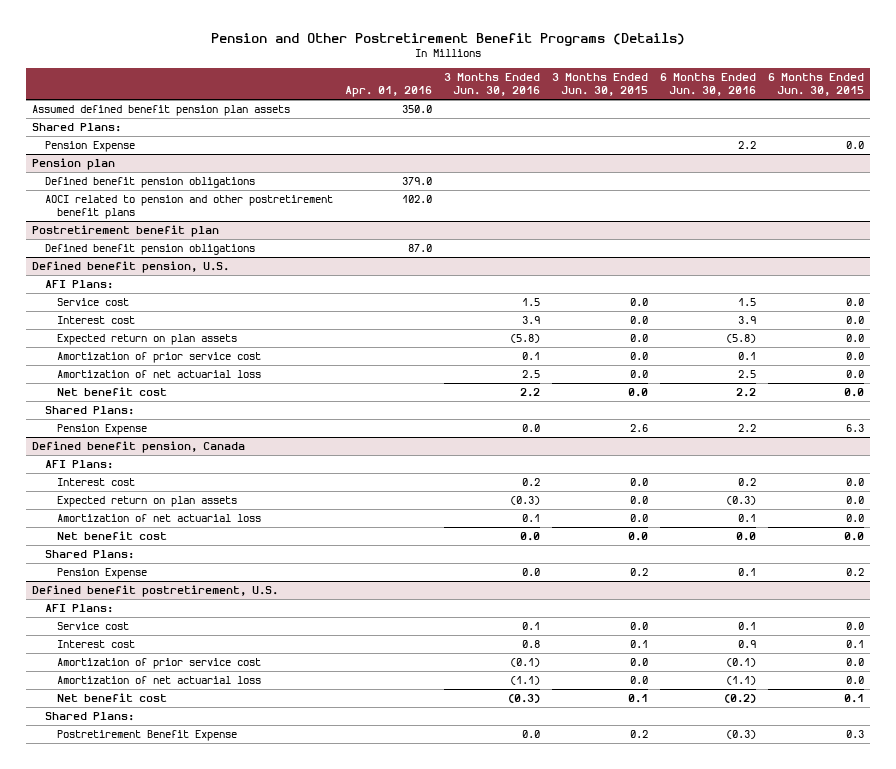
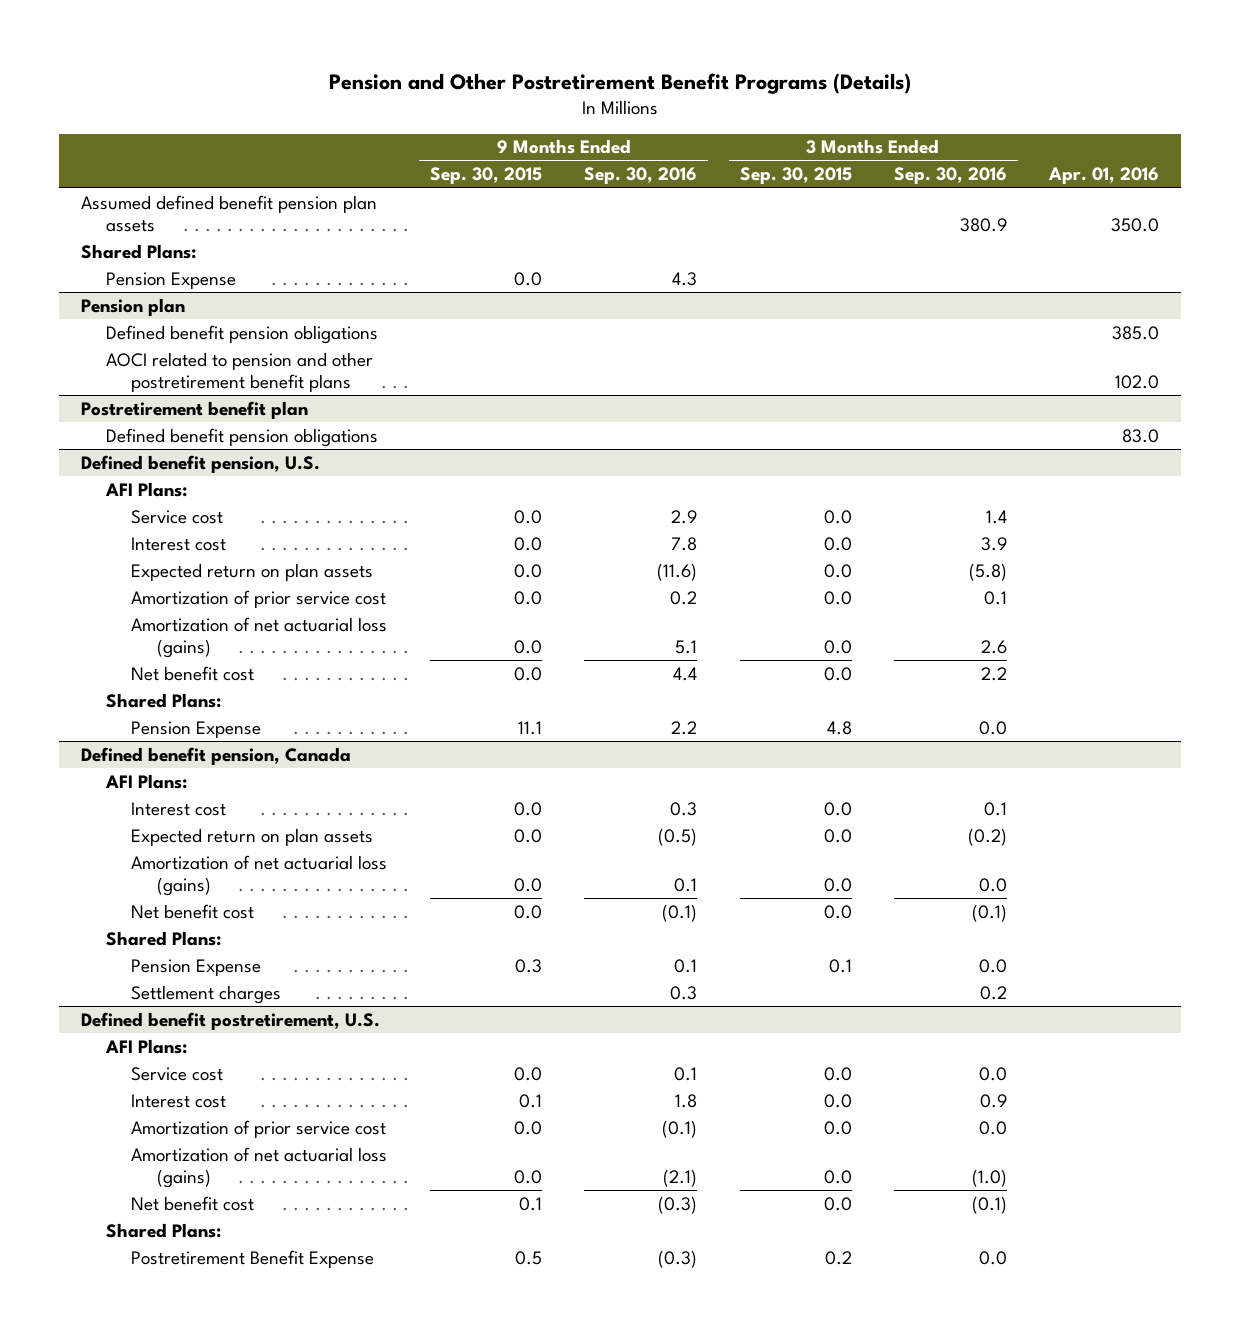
- | Apr. 01, 2016 | 3 Months Ended Jun. 30, 2016 | 3 Months Ended Jun. 30, 2015 | 6 Months Ended Jun. 30, 2016 | 6 Months Ended Jun. 30, 2015
+ | 9 Months Ended Sep. 30, 2015 | 9 Months Ended Sep. 30, 2016 | 3 Months Ended Sep. 30, 2015 | 3 Months Ended Sep. 30, 2016 | Apr. 01, 2016
@ Pension plan
- Defined benefit pension obligations | 379.0 | | | |
+ Defined benefit pension obligations | | | | | 385.0
@ Postretirement benefit plan
- Defined benefit pension obligations | 87.0 | | | |
+ Defined benefit pension obligations | | | | | 83.0
@ Defined benefit pension, U.S.
- Amortization of net actuarial loss | | 2.5 | 0.0 | 2.5 | 0.0
+ Amortization of net actuarial loss (gains) | 0.0 | 5.1 | 0.0 | 2.6 |
@ Defined benefit pension, Canada
- Amortization of net actuarial loss | | 0.1 | 0.0 | 0.1 | 0.0
+ Amortization of net actuarial loss (gains) | 0.0 | 0.1 | 0.0 | 0.0 |
+ Settlement charges | | 0.3 | | 0.2 |
@ Defined benefit postretirement, U.S.
- Amortization of net actuarial loss | | (1.1) | 0.0 | (1.1) | 0.0
+ Amortization of net actuarial loss (gains) | 0.0 | (2.1) | 0.0 | (1.0) |

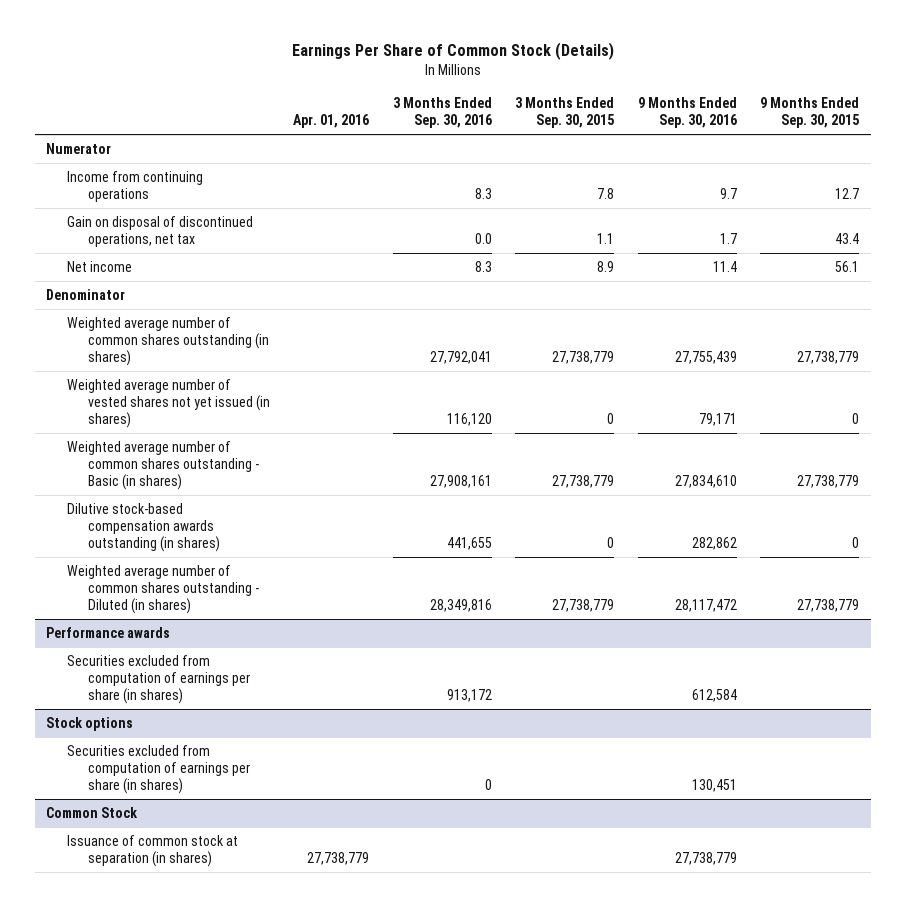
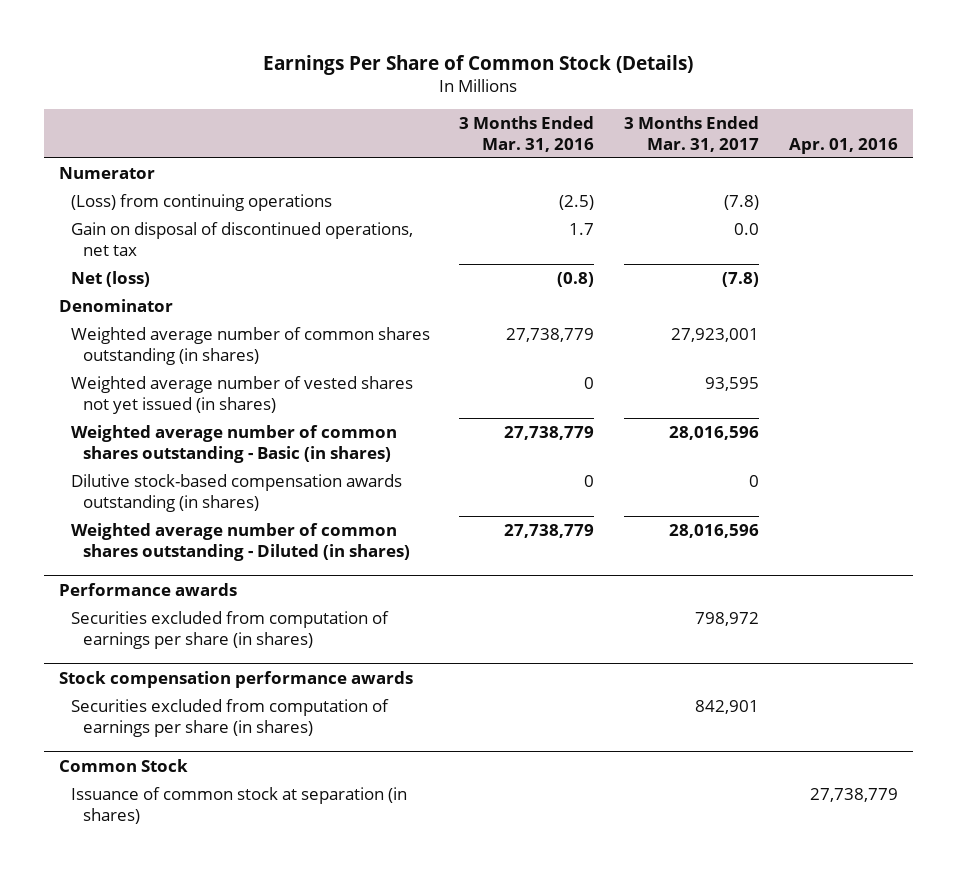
- | Apr. 01, 2016 | 3 Months Ended Sep. 30, 2016 | 3 Months Ended Sep. 30, 2015 | 9 Months Ended Sep. 30, 2016 | 9 Months Ended Sep. 30, 2015
+ | 3 Months Ended Mar. 31, 2016 | 3 Months Ended Mar. 31, 2017 | Apr. 01, 2016
- Income from continuing operations | | 8.3 | 7.8 | 9.7 | 12.7
+ (Loss) from continuing operations | (2.5) | (7.8) |
- Net income | | 8.3 | 8.9 | 11.4 | 56.1
+ Net (loss) | (0.8) | (7.8) |
- Stock options
- Securities excluded from computation of earnings per share (in shares) | | 0 | | 130,451 |
+ Stock compensation performance awards
+ Securities excluded from computation of earnings per share (in shares) | | 842,901 |

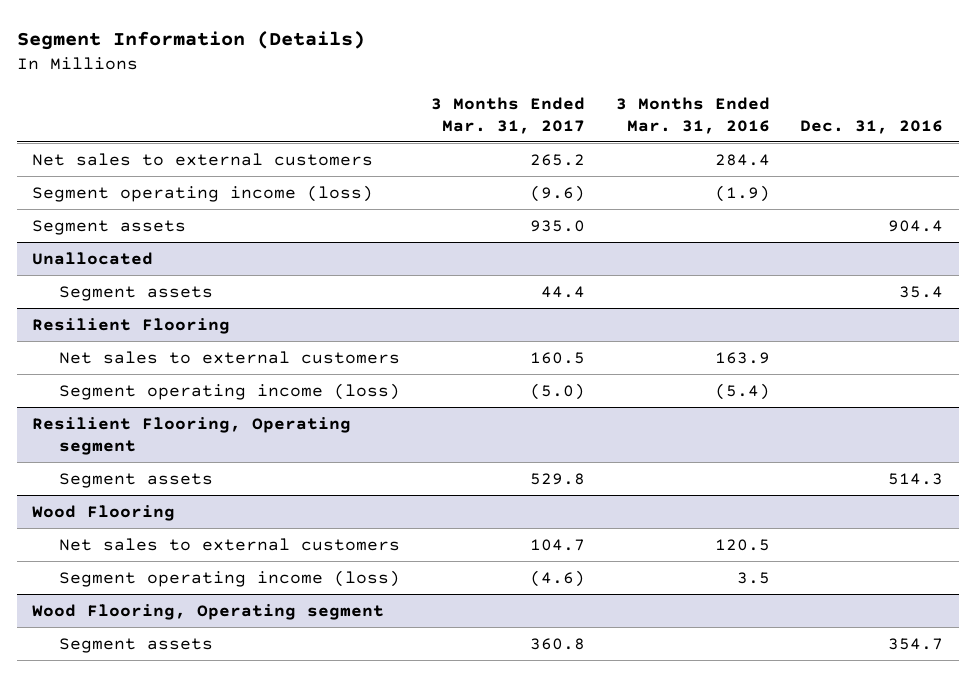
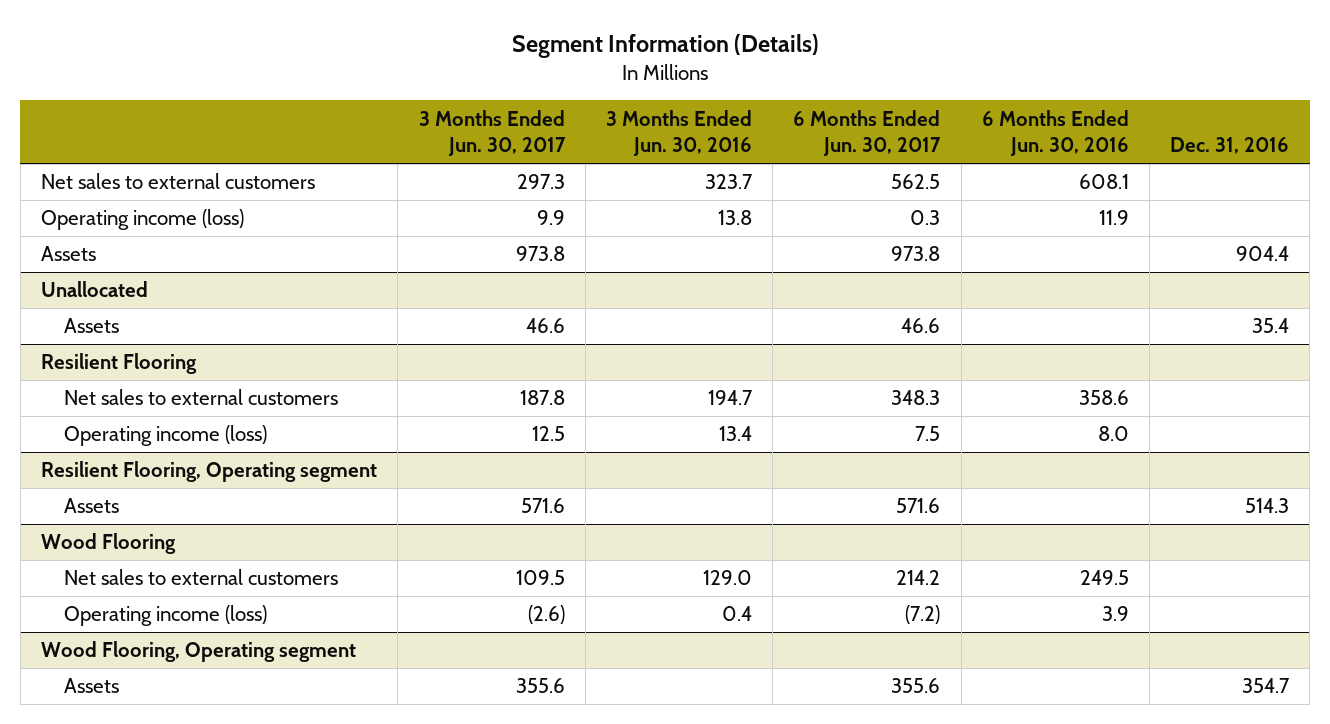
- | 3 Months Ended Mar. 31, 2017 | 3 Months Ended Mar. 31, 2016 | Dec. 31, 2016
+ | 3 Months Ended Jun. 30, 2017 | 3 Months Ended Jun. 30, 2016 | 6 Months Ended Jun. 30, 2017 | 6 Months Ended Jun. 30, 2016 | Dec. 31, 2016
- Segment operating income (loss) | (9.6) | (1.9) |
- Segment assets | 935.0 | | 904.4
+ Operating income (loss) | 9.9 | 13.8 | 0.3 | 11.9 |
+ Assets | 973.8 | | 973.8 | | 904.4
@ Unallocated
- Segment assets | 44.4 | | 35.4
+ Assets | 46.6 | | 46.6 | | 35.4
@ Resilient Flooring
- Segment operating income (loss) | (5.0) | (5.4) |
+ Operating income (loss) | 12.5 | 13.4 | 7.5 | 8.0 |
@ Resilient Flooring, Operating segment
- Segment assets | 529.8 | | 514.3
+ Assets | 571.6 | | 571.6 | | 514.3
@ Wood Flooring
- Segment operating income (loss) | (4.6) | 3.5 |
+ Operating income (loss) | (2.6) | 0.4 | (7.2) | 3.9 |
@ Wood Flooring, Operating segment
- Segment assets | 360.8 | | 354.7
+ Assets | 355.6 | | 355.6 | | 354.7

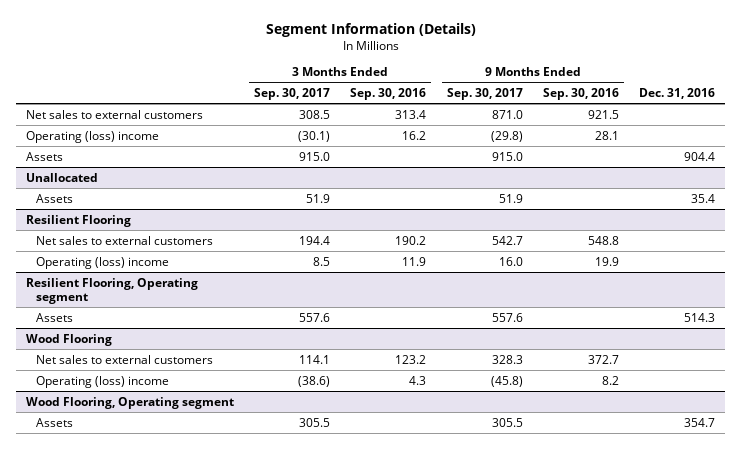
- | 3 Months Ended Jun. 30, 2017 | 3 Months Ended Jun. 30, 2016 | 6 Months Ended Jun. 30, 2017 | 6 Months Ended Jun. 30, 2016 | Dec. 31, 2016
+ | 3 Months Ended Sep. 30, 2017 | 3 Months Ended Sep. 30, 2016 | 9 Months Ended Sep. 30, 2017 | 9 Months Ended Sep. 30, 2016 | Dec. 31, 2016
- Operating income (loss) | 9.9 | 13.8 | 0.3 | 11.9 |
+ Operating (loss) income | (30.1) | 16.2 | (29.8) | 28.1 |
@ Resilient Flooring
- Operating income (loss) | 12.5 | 13.4 | 7.5 | 8.0 |
+ Operating (loss) income | 8.5 | 11.9 | 16.0 | 19.9 |
@ Wood Flooring
- Operating income (loss) | (2.6) | 0.4 | (7.2) | 3.9 |
+ Operating (loss) income | (38.6) | 4.3 | (45.8) | 8.2 |

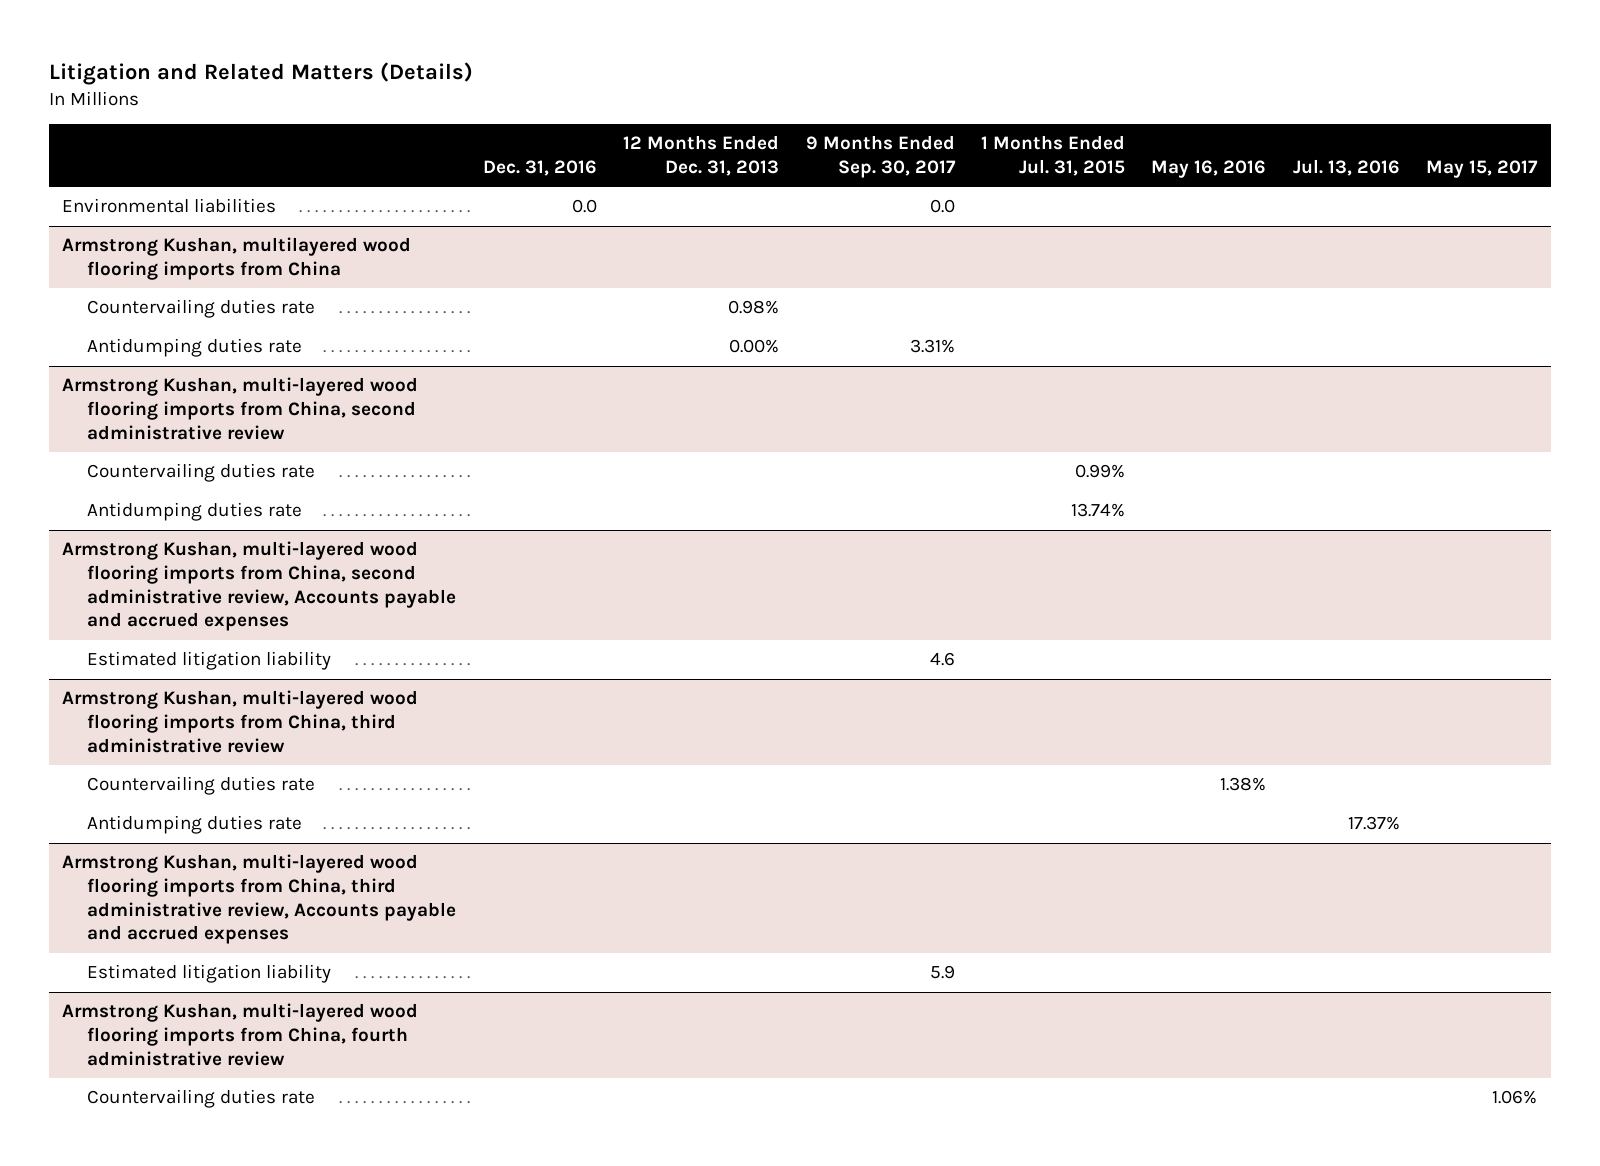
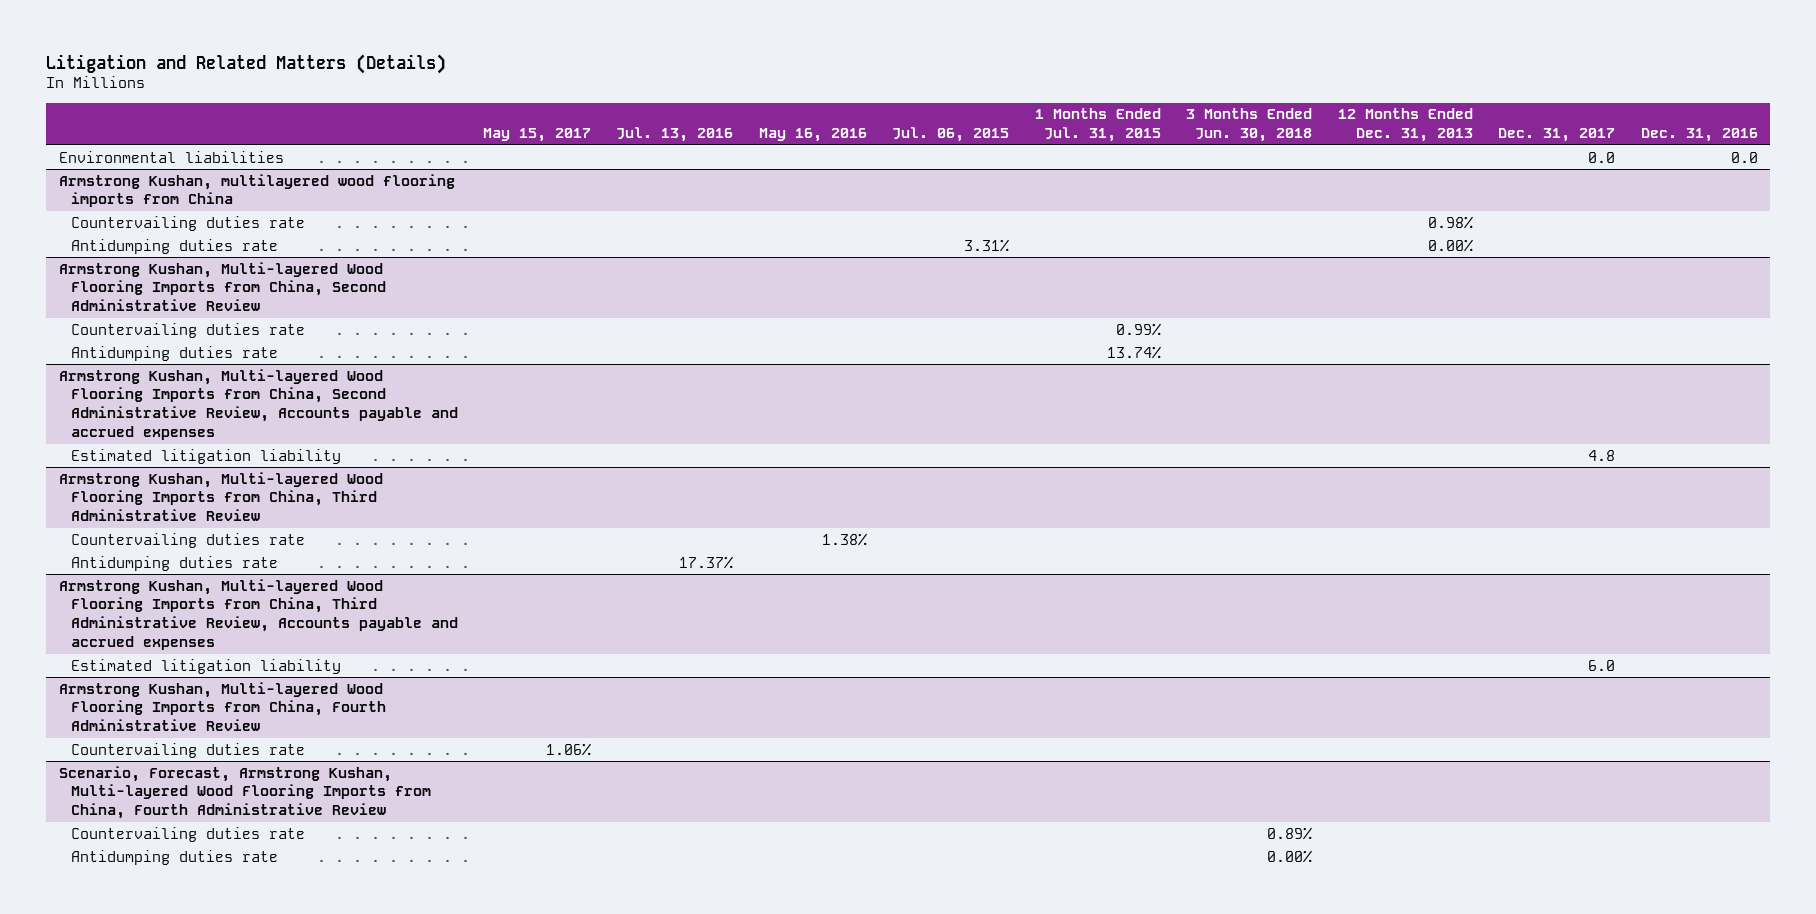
- | Dec. 31, 2016 | 12 Months Ended Dec. 31, 2013 | 9 Months Ended Sep. 30, 2017 | 1 Months Ended Jul. 31, 2015 | May 16, 2016 | Jul. 13, 2016 | May 15, 2017
+ | May 15, 2017 | Jul. 13, 2016 | May 16, 2016 | Jul. 06, 2015 | 1 Months Ended Jul. 31, 2015 | 3 Months Ended Jun. 30, 2018 | 12 Months Ended Dec. 31, 2013 | Dec. 31, 2017 | Dec. 31, 2016
- Armstrong Kushan, multi-layered wood flooring imports from China, second administrative review
+ Armstrong Kushan, Multi-layered Wood Flooring Imports from China, Second Administrative Review
- Armstrong Kushan, multi-layered wood flooring imports from China, second administrative review, Accounts payable and accrued expenses
+ Armstrong Kushan, Multi-layered Wood Flooring Imports from China, Second Administrative Review, Accounts payable and accrued expenses
- Armstrong Kushan, multi-layered wood flooring imports from China, third administrative review
+ Armstrong Kushan, Multi-layered Wood Flooring Imports from China, Third Administrative Review
- Armstrong Kushan, multi-layered wood flooring imports from China, third administrative review, Accounts payable and accrued expenses
+ Armstrong Kushan, Multi-layered Wood Flooring Imports from China, Third Administrative Review, Accounts payable and accrued expenses
- Armstrong Kushan, multi-layered wood flooring imports from China, fourth administrative review
+ Armstrong Kushan, Multi-layered Wood Flooring Imports from China, Fourth Administrative Review
+ Scenario, Forecast, Armstrong Kushan, Multi-layered Wood Flooring Imports from China, Fourth Administrative Review
+ Countervailing duties rate | | | | | | 0.89% | | |
+ Antidumping duties rate | | | | | | 0.00% | | |

